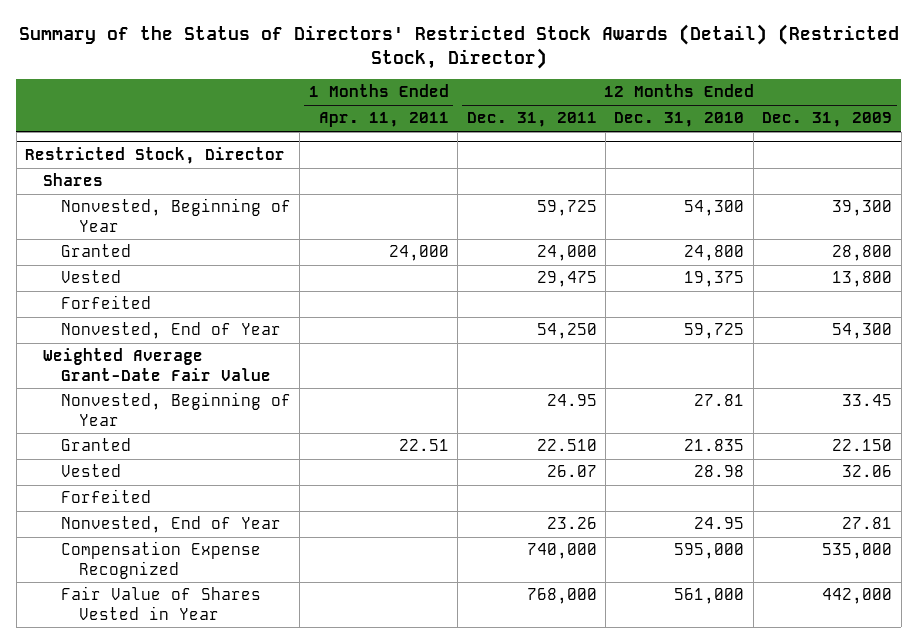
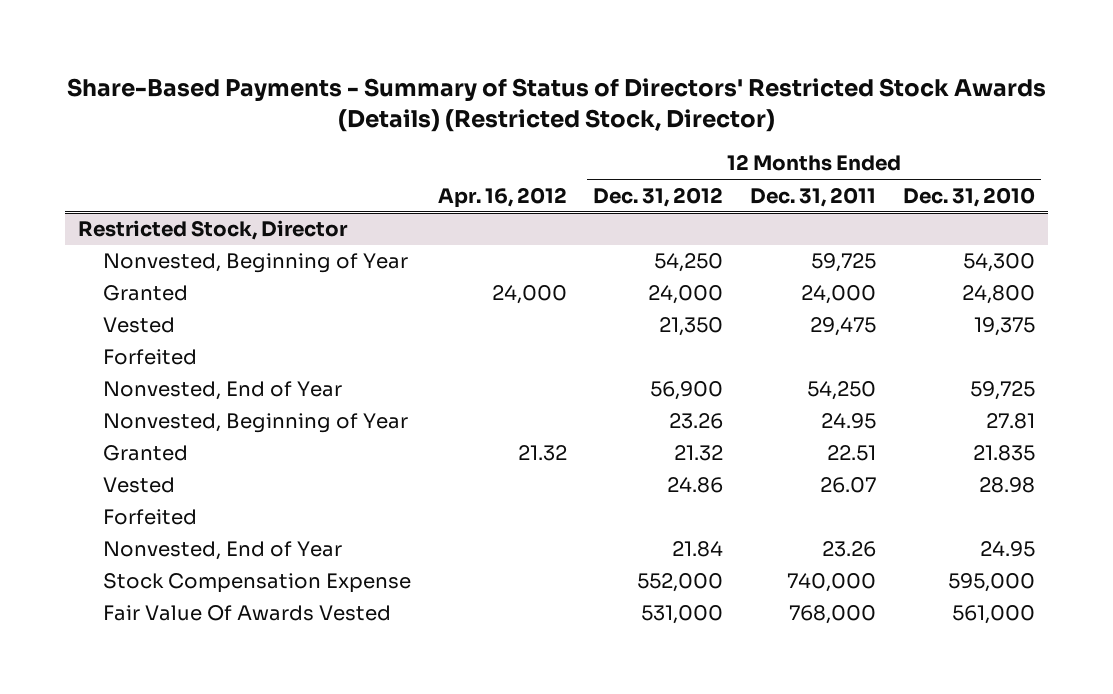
- Summary of the Status of Directors' Restricted Stock Awards (Detail) (Restricted Stock, Director)
+ Share-Based Payments - Summary of Status of Directors' Restricted Stock Awards (Details) (Restricted Stock, Director)
- | 1 Months Ended Apr. 11, 2011 | 12 Months Ended Dec. 31, 2011 | 12 Months Ended Dec. 31, 2010 | 12 Months Ended Dec. 31, 2009
+ | Apr. 16, 2012 | 12 Months Ended Dec. 31, 2012 | 12 Months Ended Dec. 31, 2011 | 12 Months Ended Dec. 31, 2010
@ Restricted Stock, Director
- Shares
- Weighted Average Grant-Date Fair Value
- Granted | 22.51 | 22.510 | 21.835 | 22.150
+ Granted | 21.32 | 21.32 | 22.51 | 21.835
- Compensation Expense Recognized | | 740,000 | 595,000 | 535,000
- Fair Value of Shares Vested in Year | | 768,000 | 561,000 | 442,000
+ Stock Compensation Expense | | 552,000 | 740,000 | 595,000
+ Fair Value Of Awards Vested | | 531,000 | 768,000 | 561,000

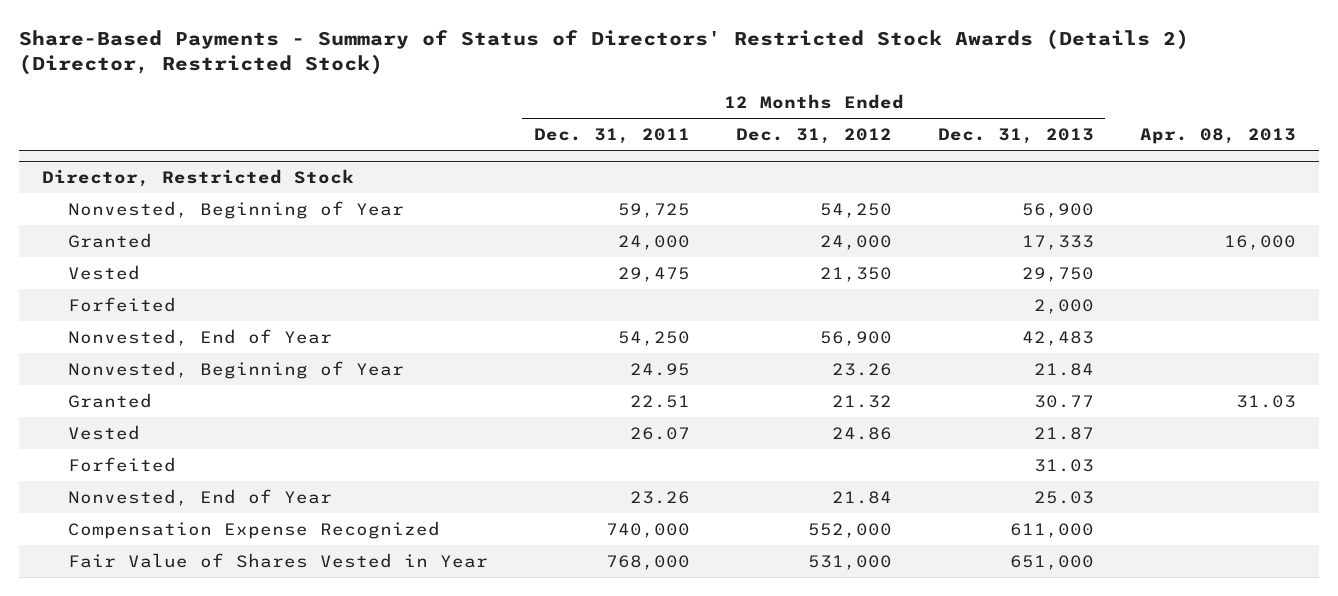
- Share-Based Payments - Summary of Status of Directors' Restricted Stock Awards (Details) (Restricted Stock, Director)
+ Share-Based Payments - Summary of Status of Directors' Restricted Stock Awards (Details 2) (Director, Restricted Stock)
- | Apr. 16, 2012 | 12 Months Ended Dec. 31, 2012 | 12 Months Ended Dec. 31, 2011 | 12 Months Ended Dec. 31, 2010
+ | 12 Months Ended Dec. 31, 2011 | 12 Months Ended Dec. 31, 2012 | 12 Months Ended Dec. 31, 2013 | Apr. 08, 2013
- Restricted Stock, Director
+ Director, Restricted Stock
- Stock Compensation Expense | | 552,000 | 740,000 | 595,000
- Fair Value Of Awards Vested | | 531,000 | 768,000 | 561,000
+ Compensation Expense Recognized | 740,000 | 552,000 | 611,000 |
+ Fair Value of Shares Vested in Year | 768,000 | 531,000 | 651,000 |

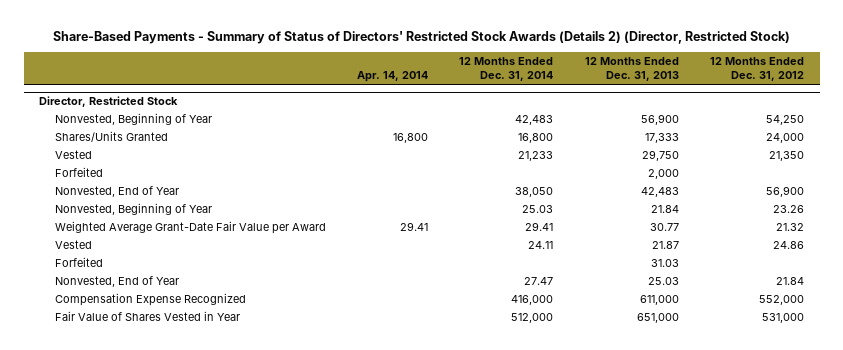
- | 12 Months Ended Dec. 31, 2011 | 12 Months Ended Dec. 31, 2012 | 12 Months Ended Dec. 31, 2013 | Apr. 08, 2013
+ | Apr. 14, 2014 | 12 Months Ended Dec. 31, 2014 | 12 Months Ended Dec. 31, 2013 | 12 Months Ended Dec. 31, 2012
@ Director, Restricted Stock
- Granted | 24,000 | 24,000 | 17,333 | 16,000
+ Shares/Units Granted | 16,800 | 16,800 | 17,333 | 24,000
- Granted | 22.51 | 21.32 | 30.77 | 31.03
+ Weighted Average Grant-Date Fair Value per Award | 29.41 | 29.41 | 30.77 | 21.32

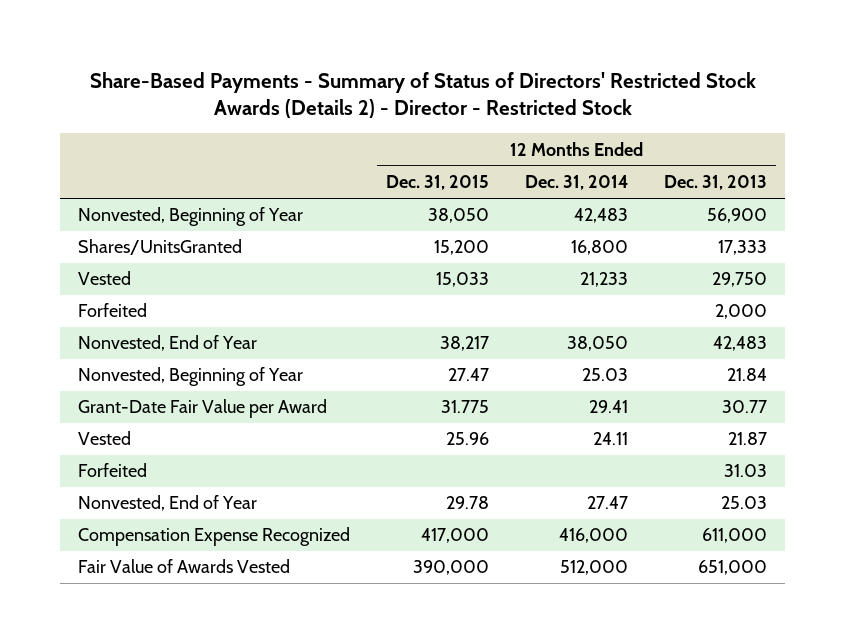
- Share-Based Payments - Summary of Status of Directors' Restricted Stock Awards (Details 2) (Director, Restricted Stock)
+ Share-Based Payments - Summary of Status of Directors' Restricted Stock Awards (Details 2) - Director - Restricted Stock
- | Apr. 14, 2014 | 12 Months Ended Dec. 31, 2014 | 12 Months Ended Dec. 31, 2013 | 12 Months Ended Dec. 31, 2012
+ | 12 Months Ended Dec. 31, 2015 | 12 Months Ended Dec. 31, 2014 | 12 Months Ended Dec. 31, 2013
- Director, Restricted Stock
- Shares/Units Granted | 16,800 | 16,800 | 17,333 | 24,000
+ Shares/UnitsGranted | 15,200 | 16,800 | 17,333
- Weighted Average Grant-Date Fair Value per Award | 29.41 | 29.41 | 30.77 | 21.32
+ Grant-Date Fair Value per Award | 31.775 | 29.41 | 30.77
- Fair Value of Shares Vested in Year | | 512,000 | 651,000 | 531,000
+ Fair Value of Awards Vested | 390,000 | 512,000 | 651,000

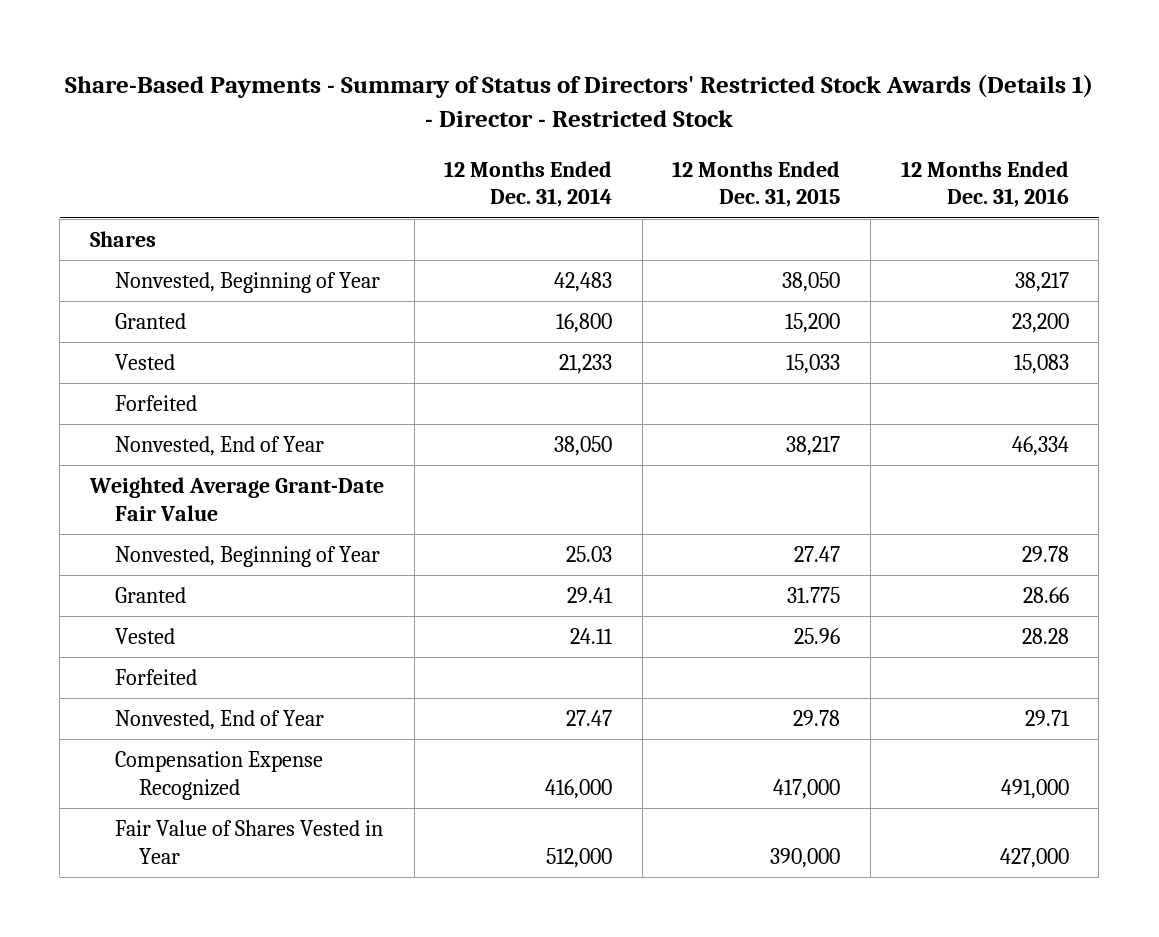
- Share-Based Payments - Summary of Status of Directors' Restricted Stock Awards (Details 2) - Director - Restricted Stock
+ Share-Based Payments - Summary of Status of Directors' Restricted Stock Awards (Details 1) - Director - Restricted Stock
- | 12 Months Ended Dec. 31, 2015 | 12 Months Ended Dec. 31, 2014 | 12 Months Ended Dec. 31, 2013
+ | 12 Months Ended Dec. 31, 2014 | 12 Months Ended Dec. 31, 2015 | 12 Months Ended Dec. 31, 2016
+ Shares
- Shares/UnitsGranted | 15,200 | 16,800 | 17,333
+ Granted | 16,800 | 15,200 | 23,200
+ Weighted Average Grant-Date Fair Value
- Grant-Date Fair Value per Award | 31.775 | 29.41 | 30.77
+ Granted | 29.41 | 31.775 | 28.66
- Fair Value of Awards Vested | 390,000 | 512,000 | 651,000
+ Fair Value of Shares Vested in Year | 512,000 | 390,000 | 427,000

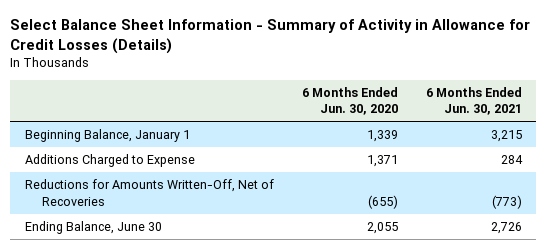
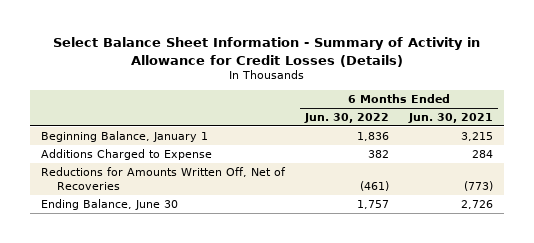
- | 6 Months Ended Jun. 30, 2020 | 6 Months Ended Jun. 30, 2021
+ | 6 Months Ended Jun. 30, 2022 | 6 Months Ended Jun. 30, 2021
- Reductions for Amounts Written-Off, Net of Recoveries | (655) | (773)
+ Reductions for Amounts Written Off, Net of Recoveries | (461) | (773)

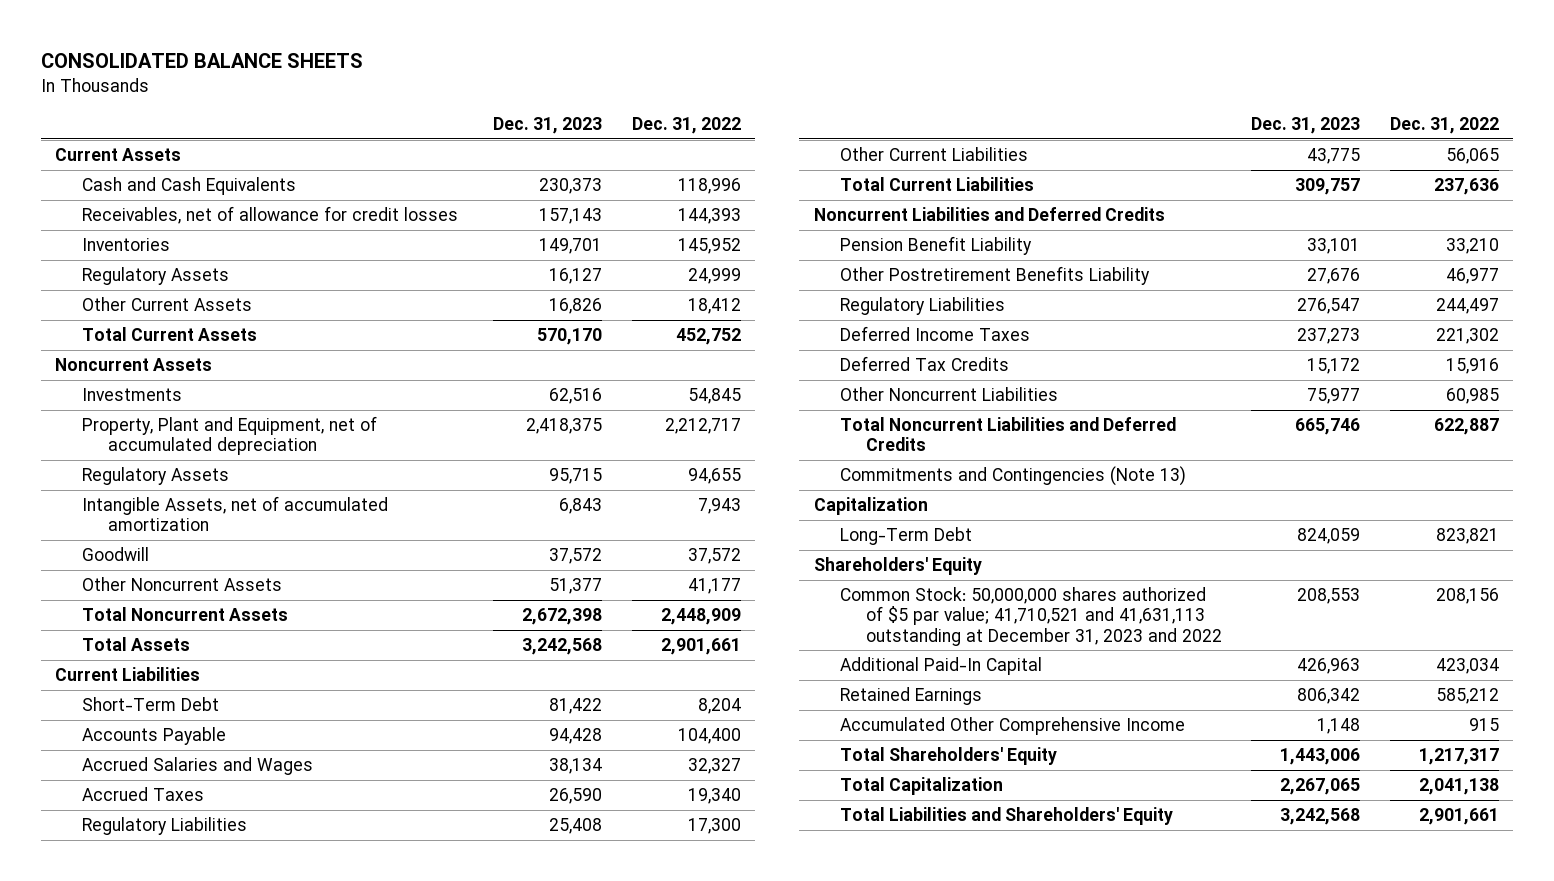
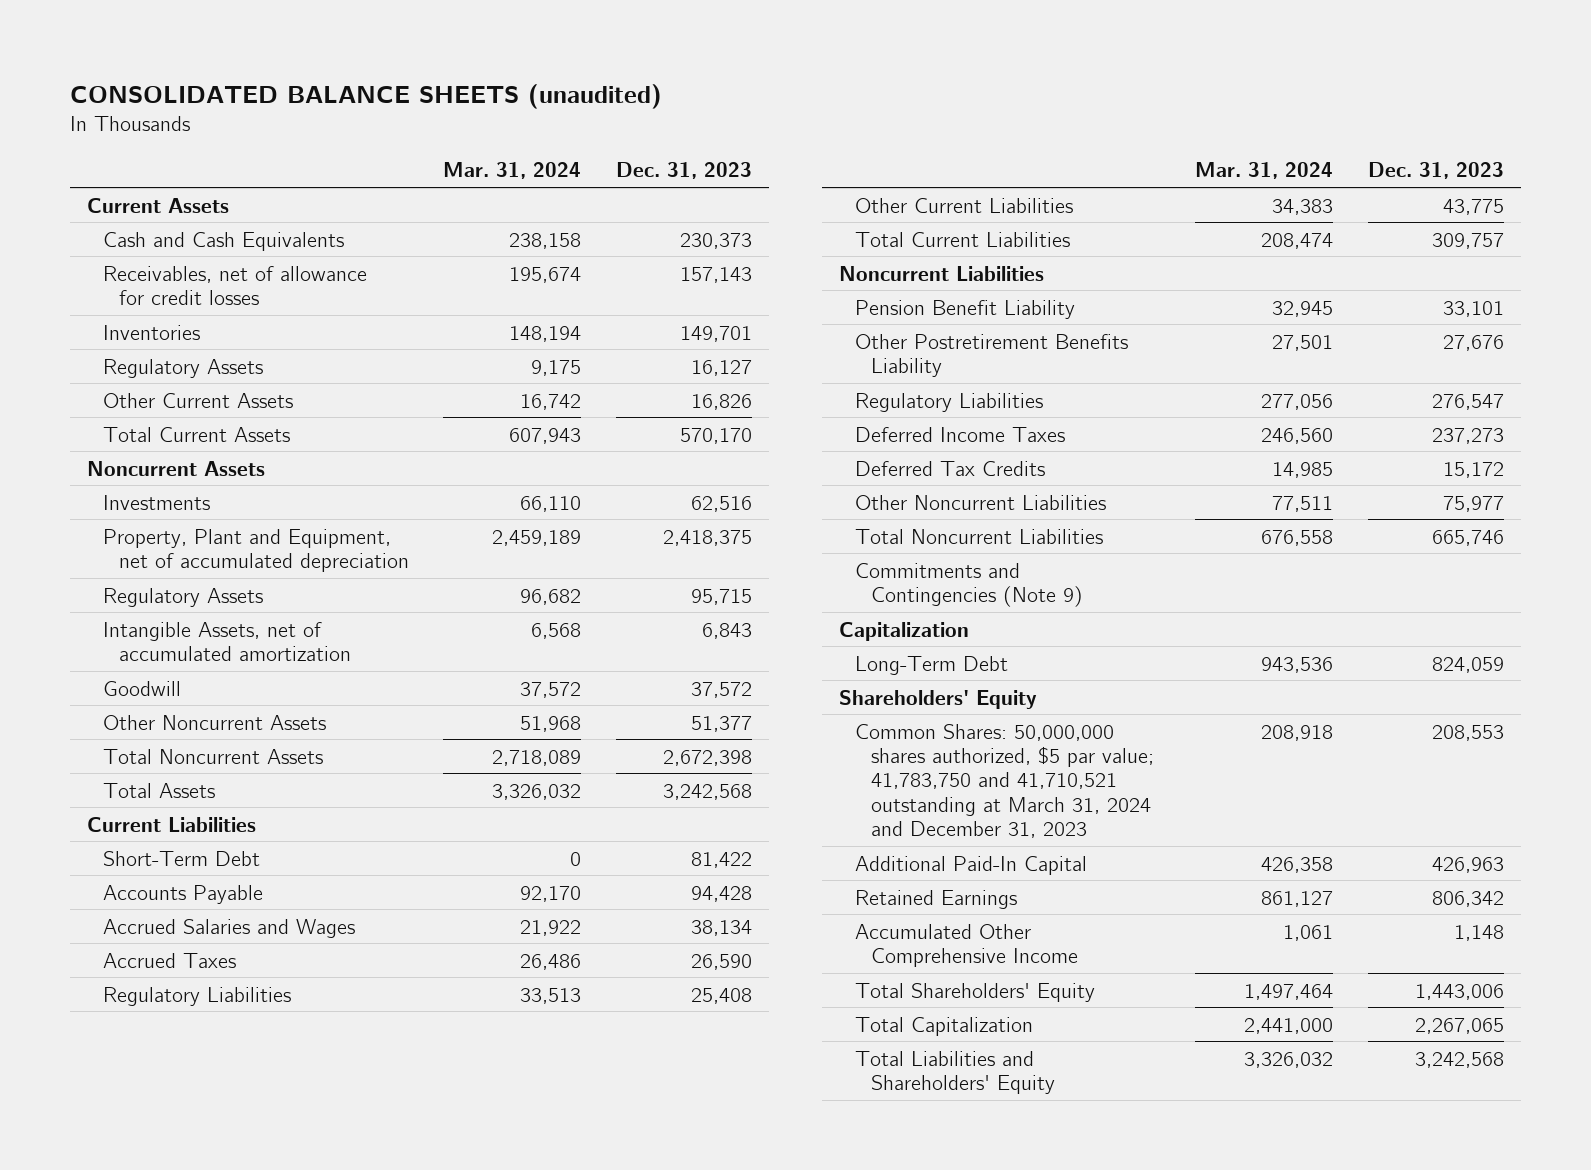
- CONSOLIDATED BALANCE SHEETS
+ CONSOLIDATED BALANCE SHEETS (unaudited)
- | Dec. 31, 2023 | Dec. 31, 2022
+ | Mar. 31, 2024 | Dec. 31, 2023
- Noncurrent Liabilities and Deferred Credits
+ Noncurrent Liabilities
- Total Noncurrent Liabilities and Deferred Credits | 665,746 | 622,887
- Commitments and Contingencies (Note 13)
+ Total Noncurrent Liabilities | 676,558 | 665,746
+ Commitments and Contingencies (Note 9)
- Common Stock: 50,000,000 shares authorized of $5 par value; 41,710,521 and 41,631,113 outstanding at December 31, 2023 and 2022 | 208,553 | 208,156
+ Common Shares: 50,000,000 shares authorized, $5 par value; 41,783,750 and 41,710,521 outstanding at March 31, 2024 and December 31, 2023 | 208,918 | 208,553

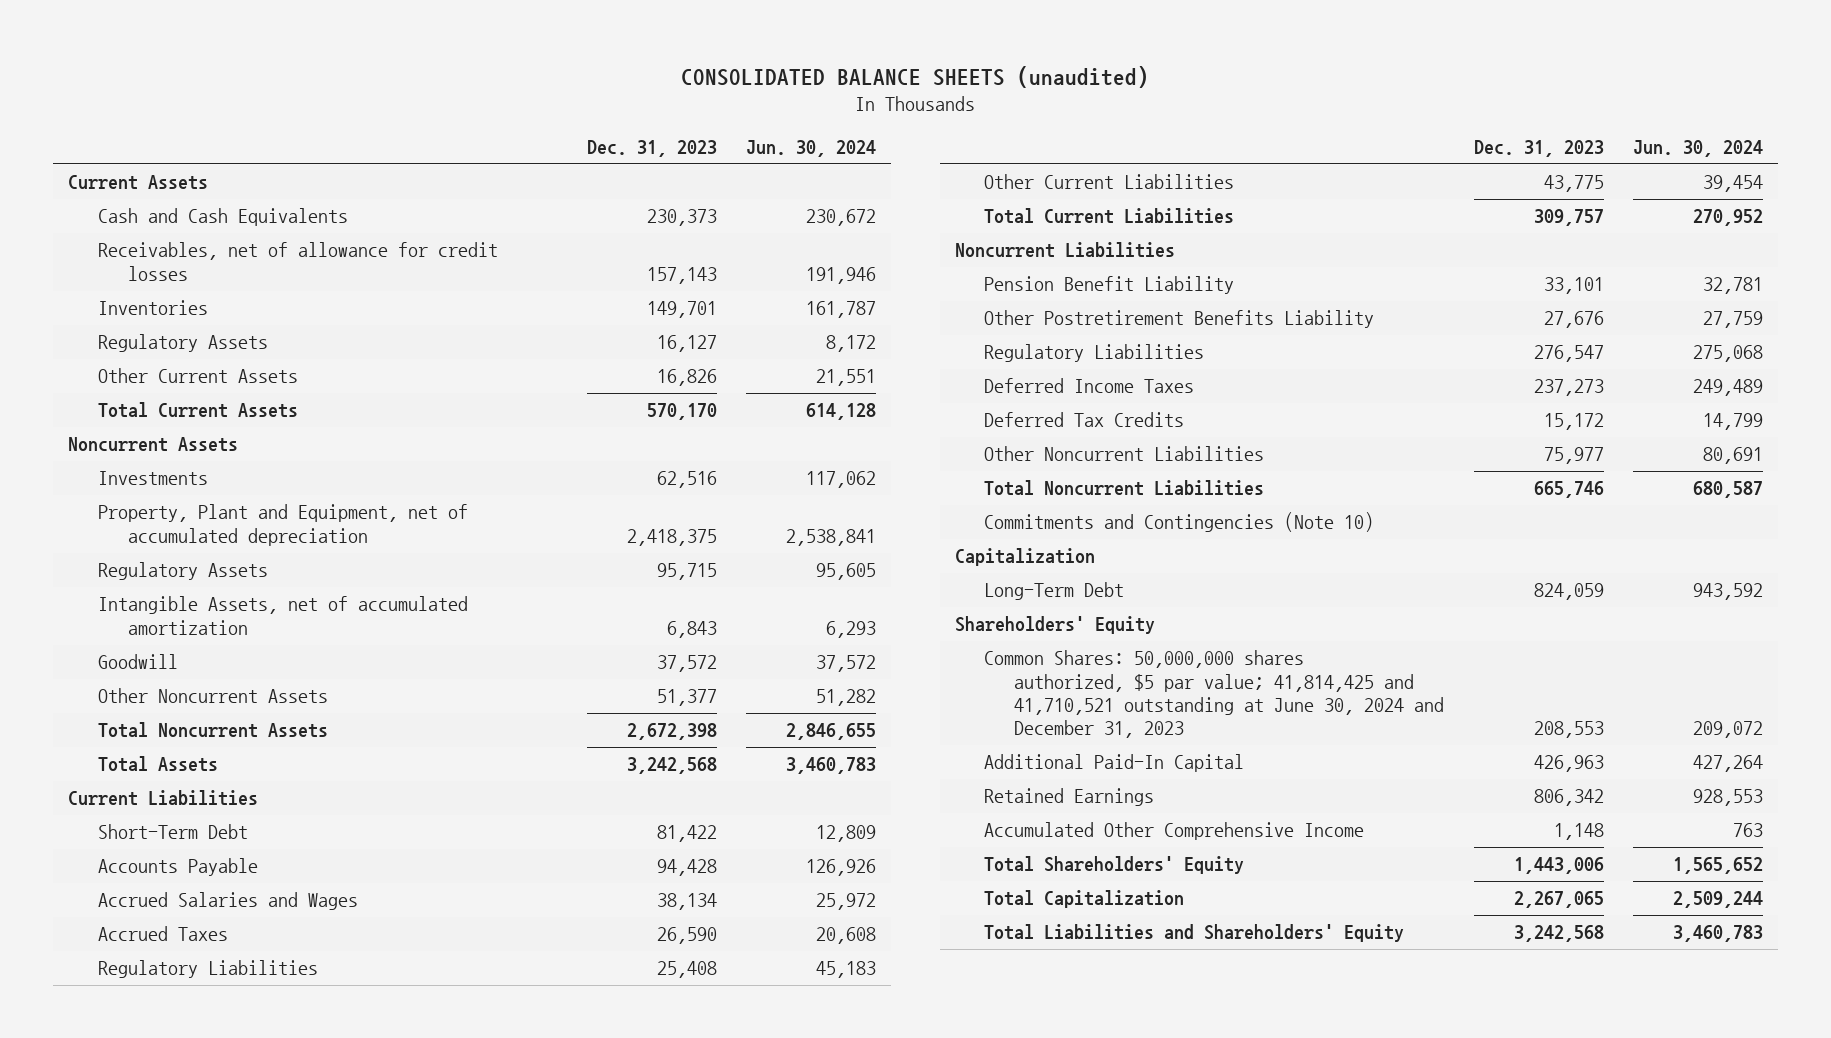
- | Mar. 31, 2024 | Dec. 31, 2023
+ | Dec. 31, 2023 | Jun. 30, 2024
- Commitments and Contingencies (Note 9)
+ Commitments and Contingencies (Note 10)
- Common Shares: 50,000,000 shares authorized, $5 par value; 41,783,750 and 41,710,521 outstanding at March 31, 2024 and December 31, 2023 | 208,918 | 208,553
+ Common Shares: 50,000,000 shares authorized, $5 par value; 41,814,425 and 41,710,521 outstanding at June 30, 2024 and December 31, 2023 | 208,553 | 209,072

